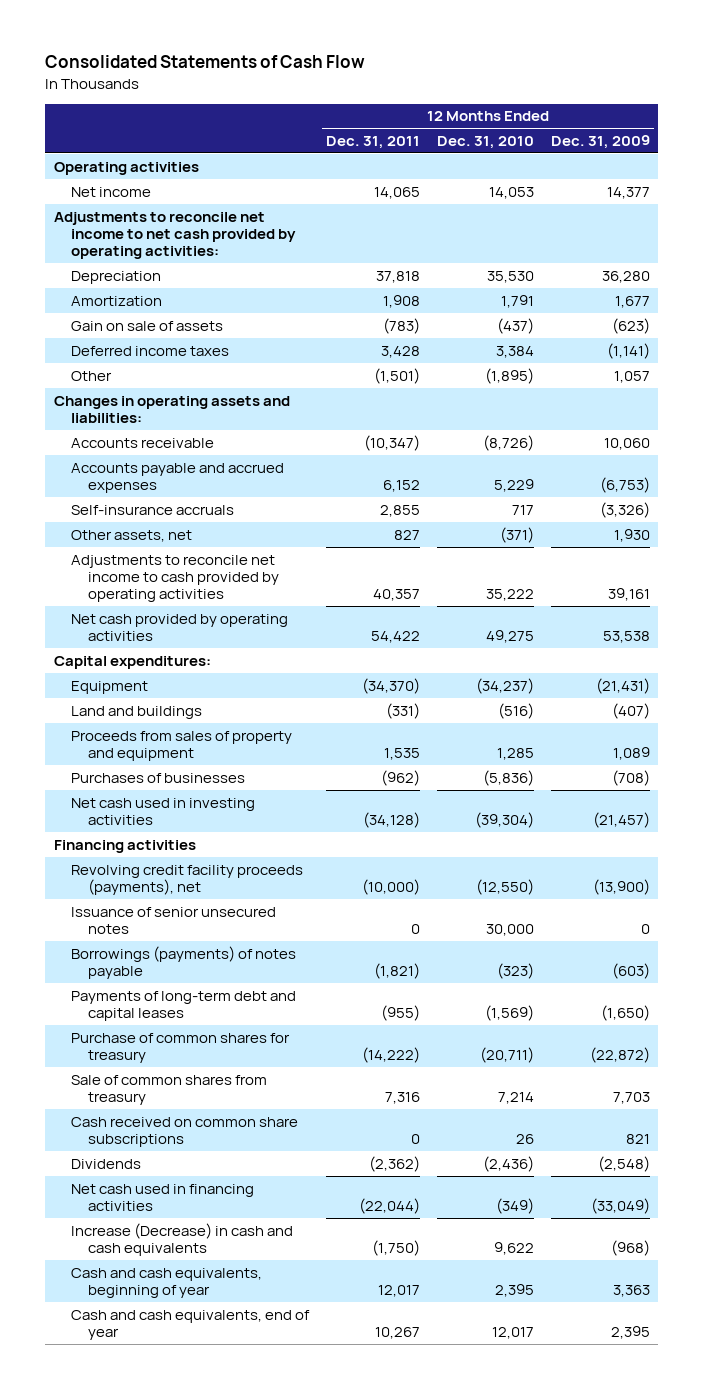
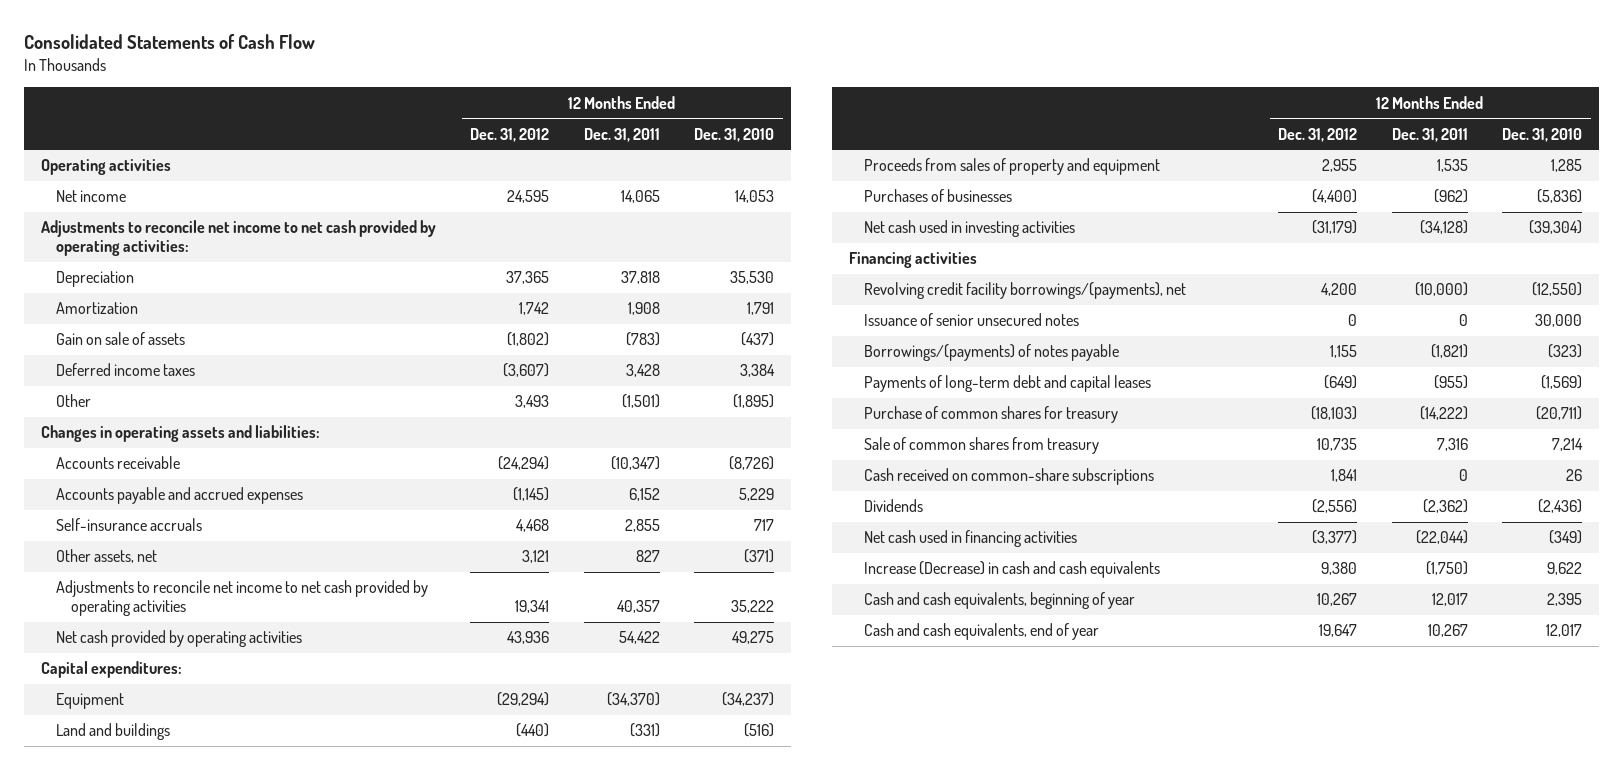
- | 12 Months Ended Dec. 31, 2011 | 12 Months Ended Dec. 31, 2010 | 12 Months Ended Dec. 31, 2009
+ | 12 Months Ended Dec. 31, 2012 | 12 Months Ended Dec. 31, 2011 | 12 Months Ended Dec. 31, 2010
- Adjustments to reconcile net income to cash provided by operating activities | 40,357 | 35,222 | 39,161
+ Adjustments to reconcile net income to net cash provided by operating activities | 19,341 | 40,357 | 35,222
- Revolving credit facility proceeds (payments), net | (10,000) | (12,550) | (13,900)
+ Revolving credit facility borrowings/(payments), net | 4,200 | (10,000) | (12,550)
- Borrowings (payments) of notes payable | (1,821) | (323) | (603)
+ Borrowings/(payments) of notes payable | 1,155 | (1,821) | (323)
- Cash received on common share subscriptions | 0 | 26 | 821
+ Cash received on common-share subscriptions | 1,841 | 0 | 26

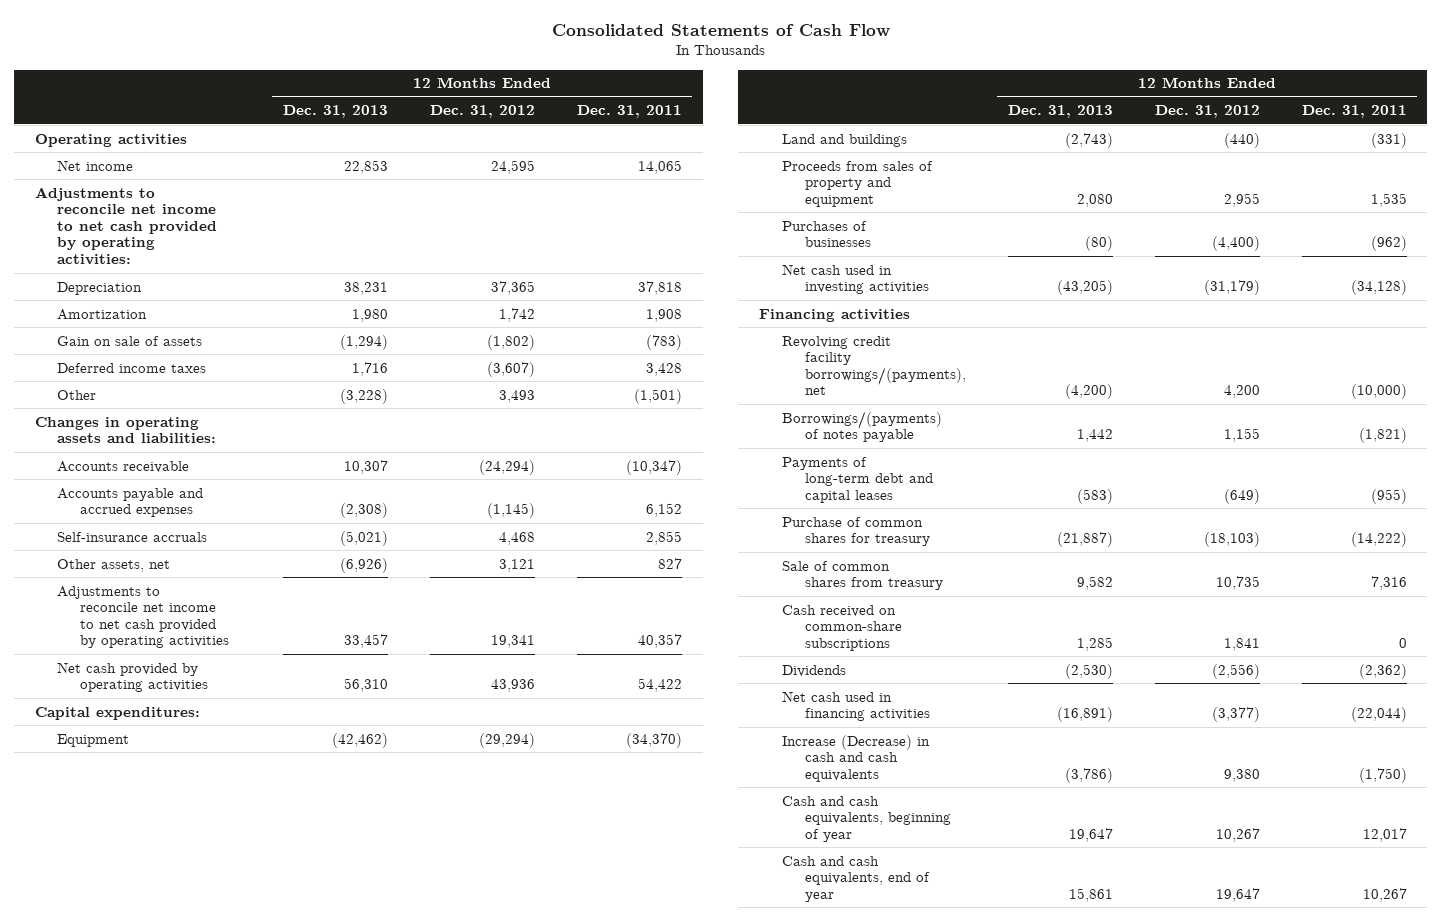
- | 12 Months Ended Dec. 31, 2012 | 12 Months Ended Dec. 31, 2011 | 12 Months Ended Dec. 31, 2010
+ | 12 Months Ended Dec. 31, 2013 | 12 Months Ended Dec. 31, 2012 | 12 Months Ended Dec. 31, 2011
- Issuance of senior unsecured notes | 0 | 0 | 30,000

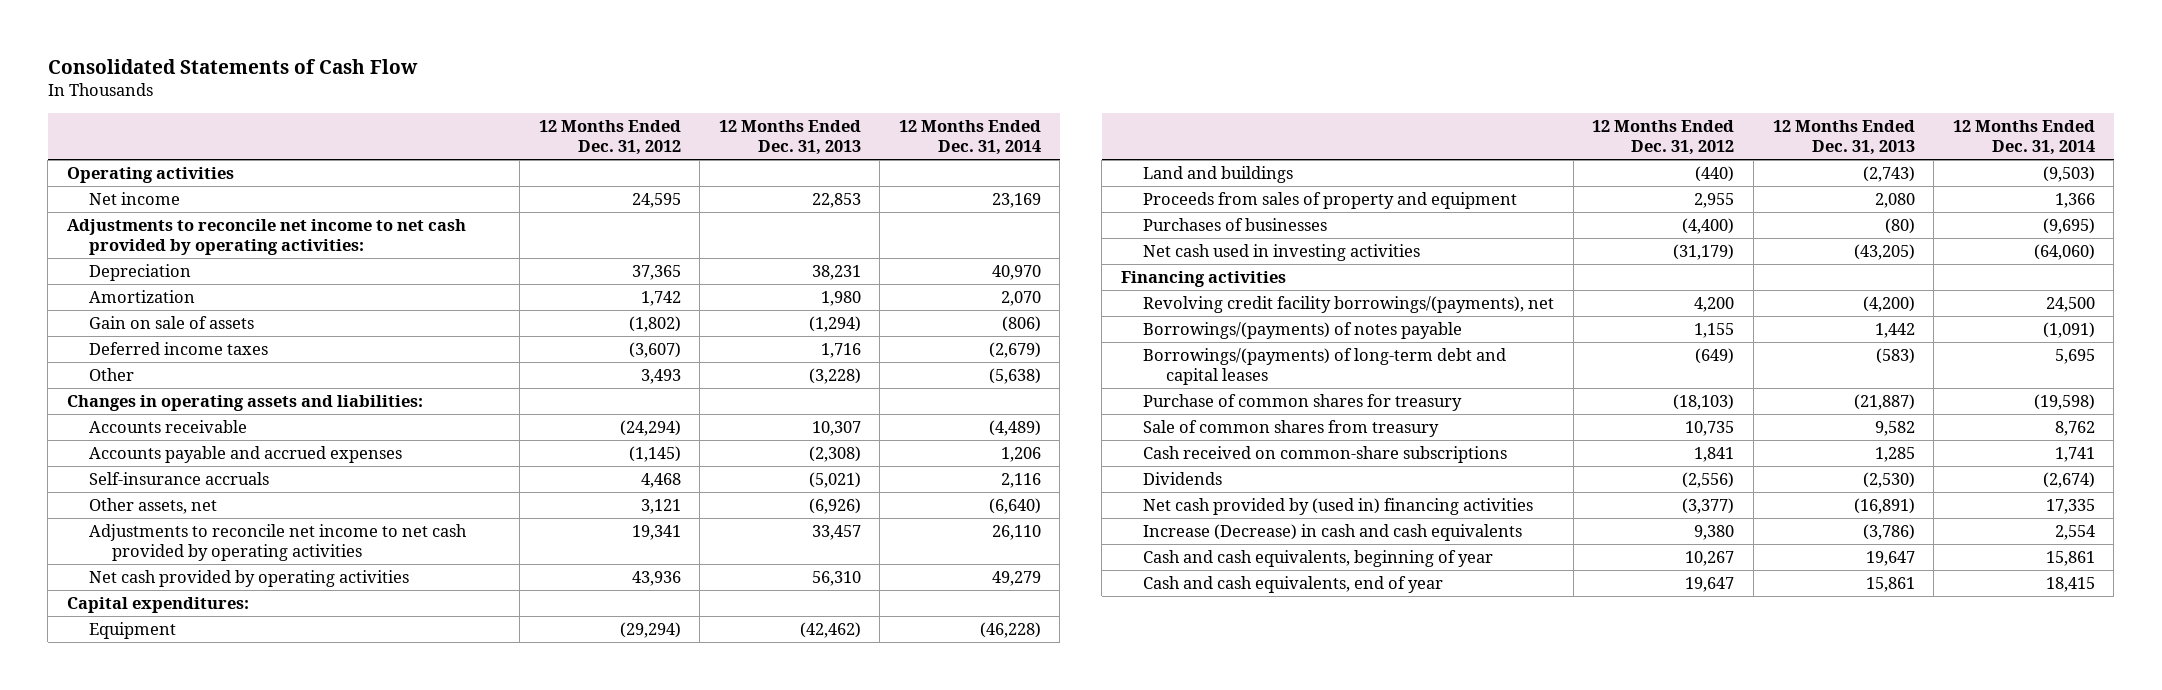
- | 12 Months Ended Dec. 31, 2013 | 12 Months Ended Dec. 31, 2012 | 12 Months Ended Dec. 31, 2011
+ | 12 Months Ended Dec. 31, 2012 | 12 Months Ended Dec. 31, 2013 | 12 Months Ended Dec. 31, 2014
- Payments of long-term debt and capital leases | (583) | (649) | (955)
+ Borrowings/(payments) of long-term debt and capital leases | (649) | (583) | 5,695
- Net cash used in financing activities | (16,891) | (3,377) | (22,044)
+ Net cash provided by (used in) financing activities | (3,377) | (16,891) | 17,335

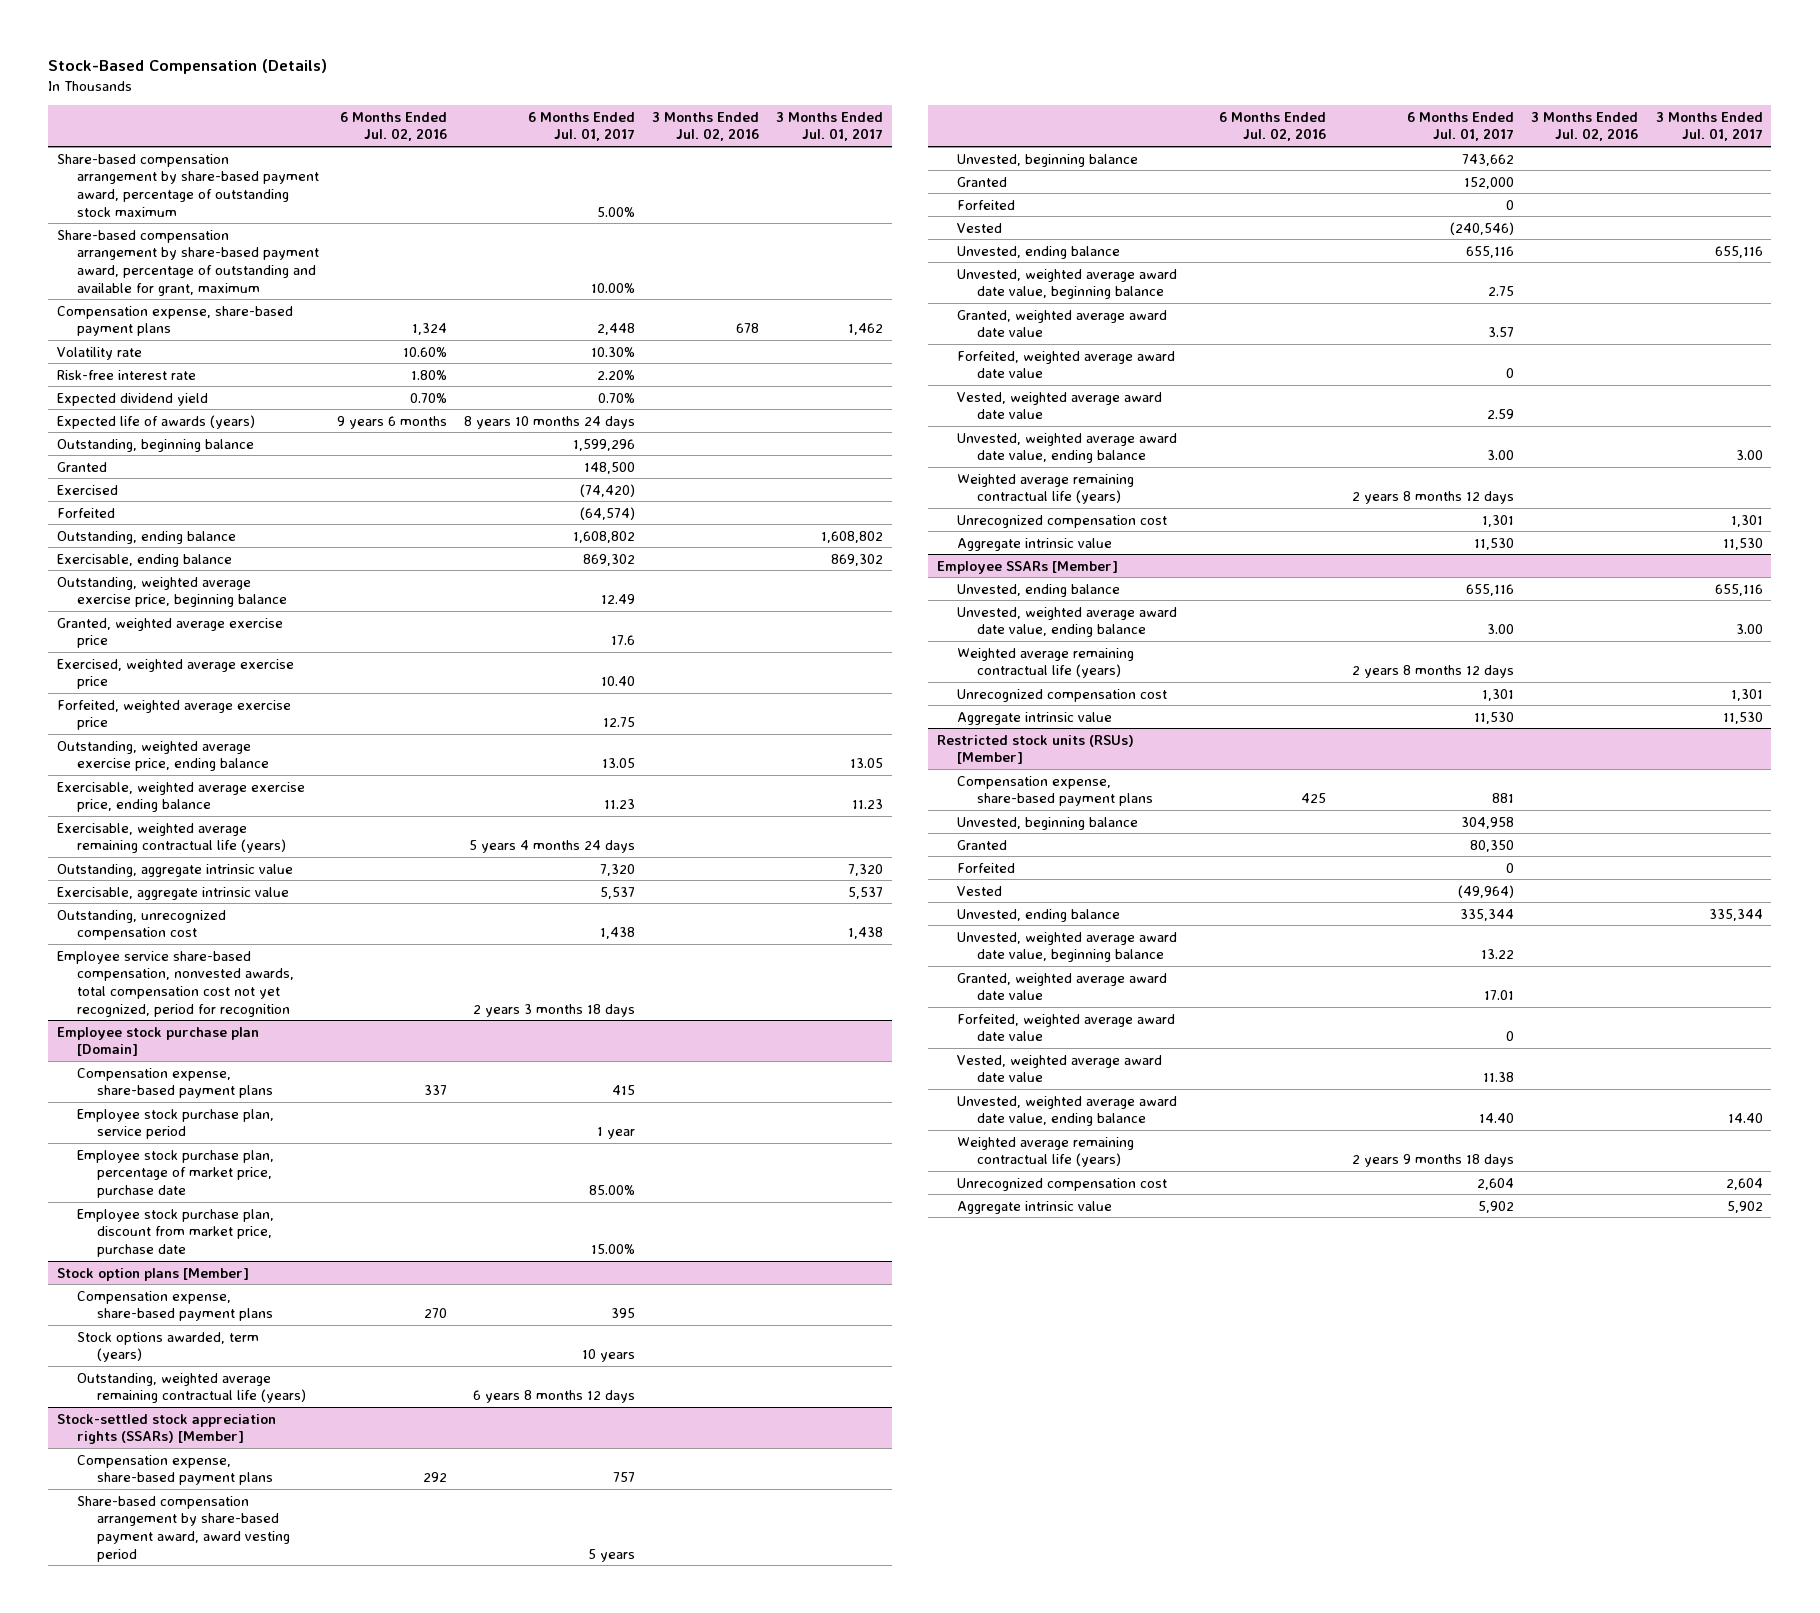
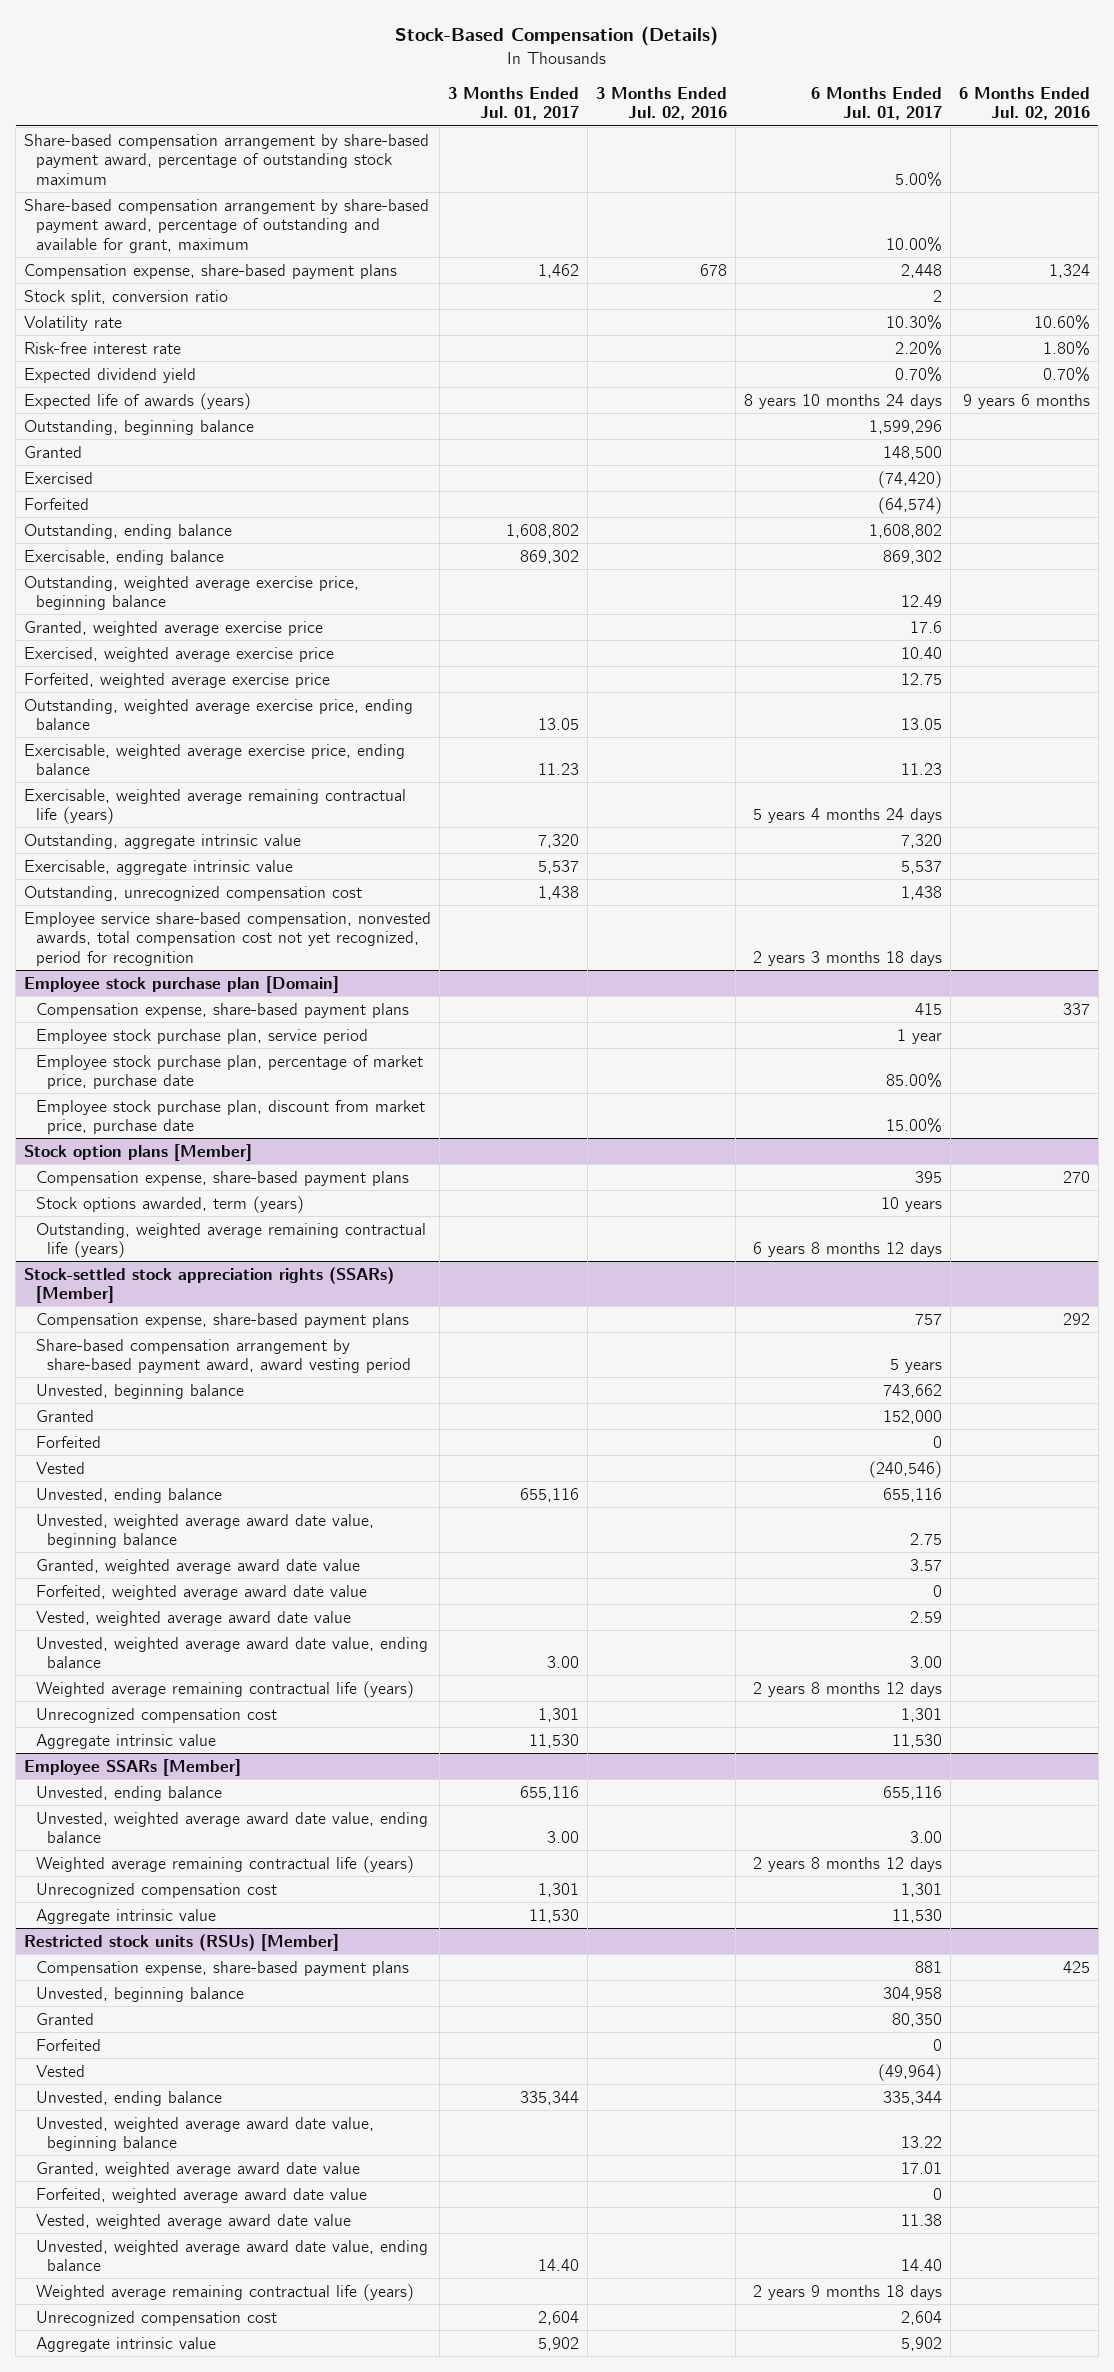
- | 6 Months Ended Jul. 02, 2016 | 6 Months Ended Jul. 01, 2017 | 3 Months Ended Jul. 02, 2016 | 3 Months Ended Jul. 01, 2017
+ | 3 Months Ended Jul. 01, 2017 | 3 Months Ended Jul. 02, 2016 | 6 Months Ended Jul. 01, 2017 | 6 Months Ended Jul. 02, 2016
+ Stock split, conversion ratio | | | 2 |

